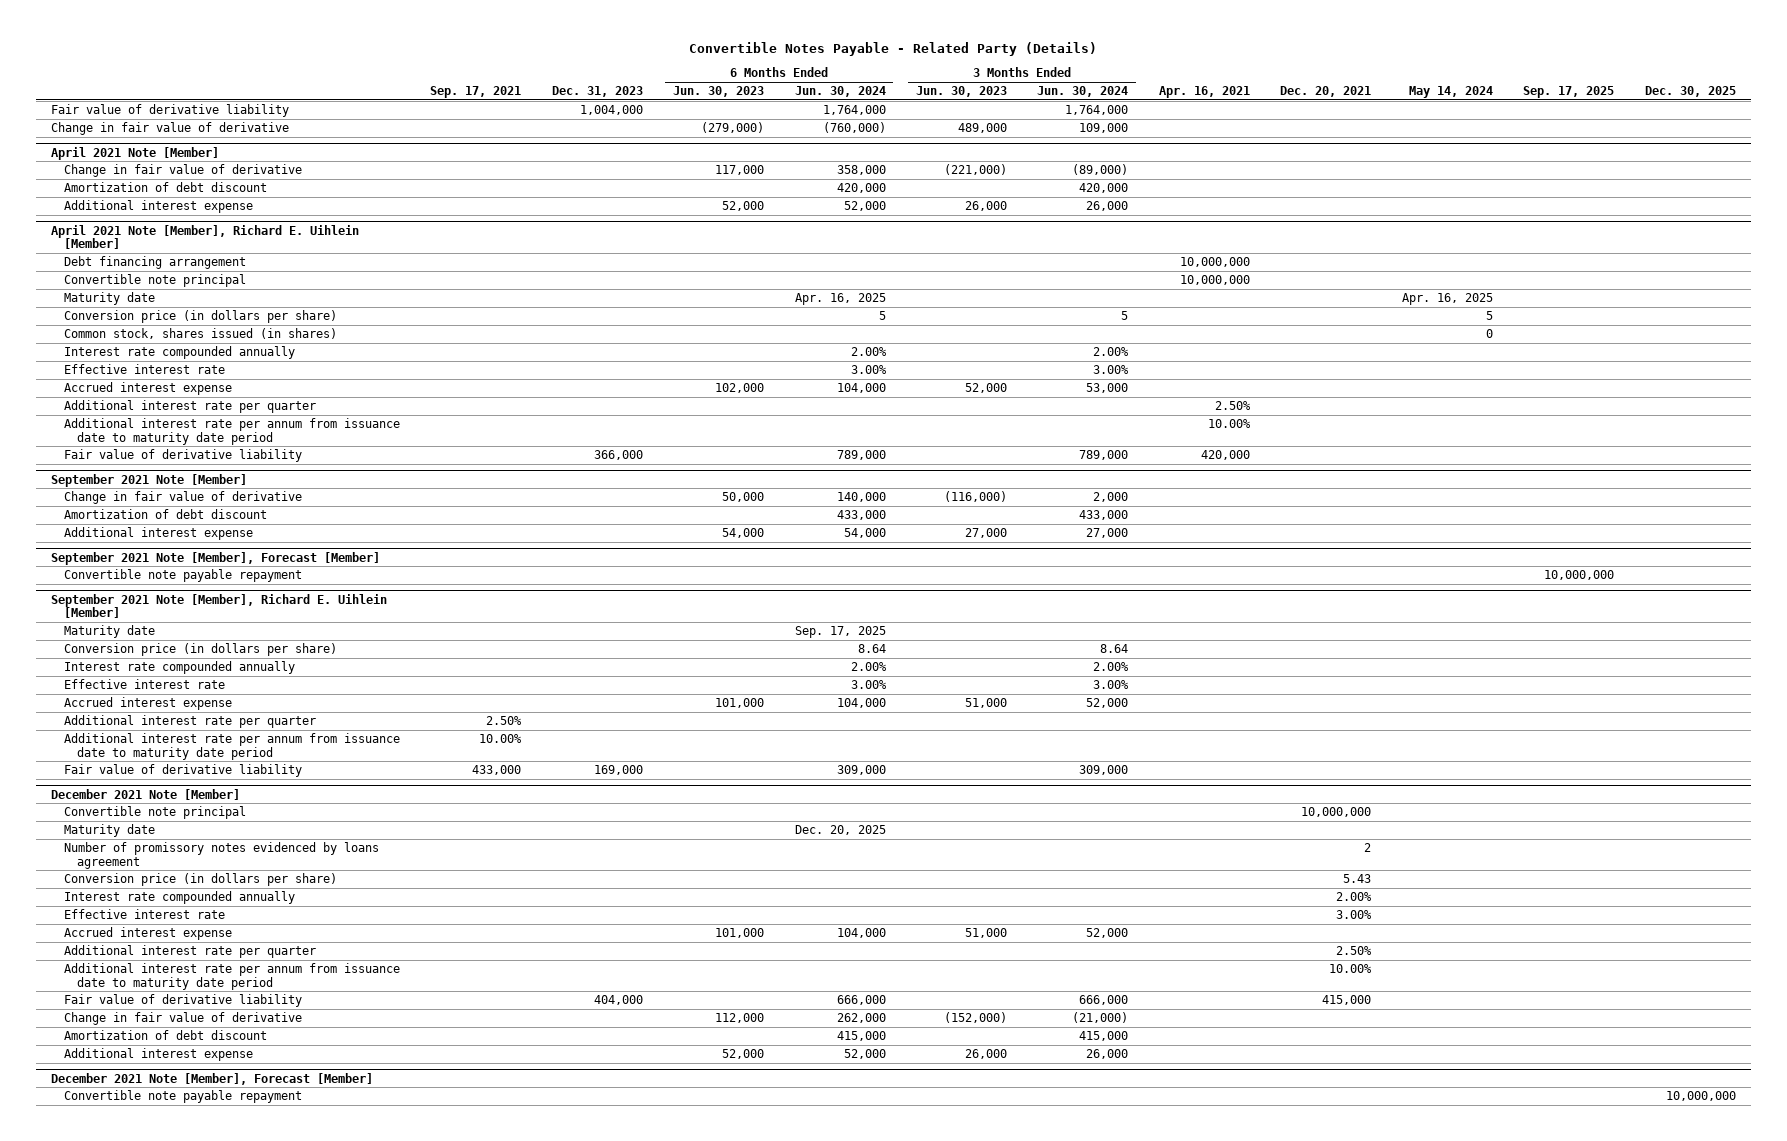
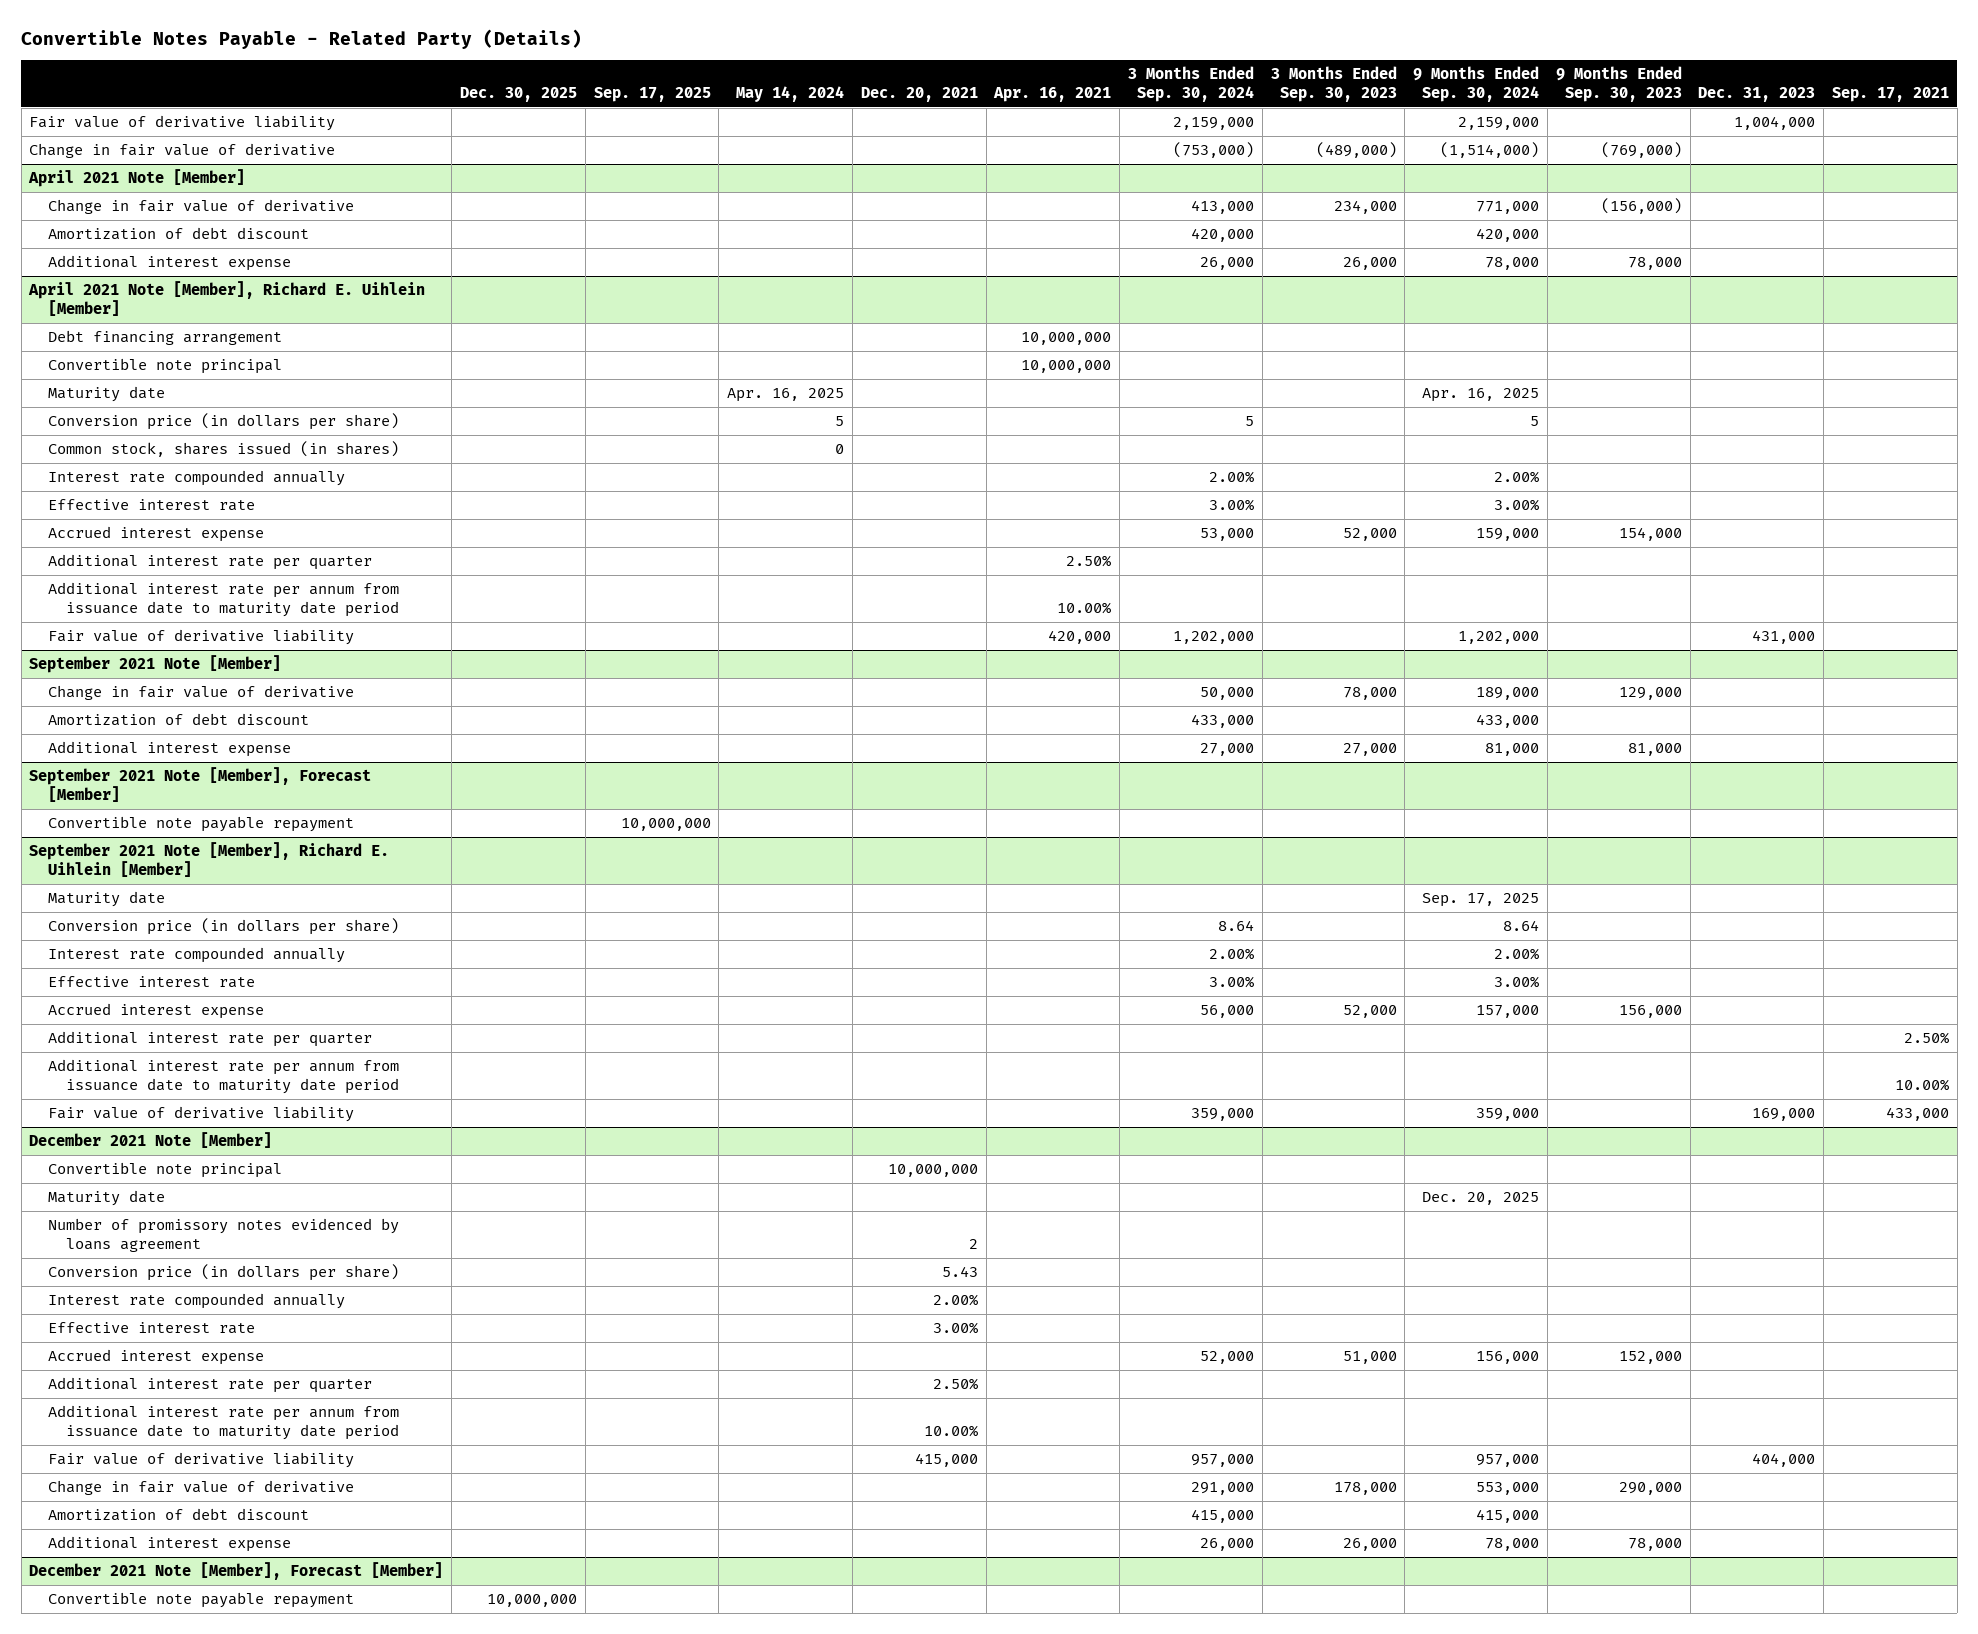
- | Sep. 17, 2021 | Dec. 31, 2023 | 6 Months Ended Jun. 30, 2023 | 6 Months Ended Jun. 30, 2024 | 3 Months Ended Jun. 30, 2023 | 3 Months Ended Jun. 30, 2024 | Apr. 16, 2021 | Dec. 20, 2021 | May 14, 2024 | Sep. 17, 2025 | Dec. 30, 2025
+ | Dec. 30, 2025 | Sep. 17, 2025 | May 14, 2024 | Dec. 20, 2021 | Apr. 16, 2021 | 3 Months Ended Sep. 30, 2024 | 3 Months Ended Sep. 30, 2023 | 9 Months Ended Sep. 30, 2024 | 9 Months Ended Sep. 30, 2023 | Dec. 31, 2023 | Sep. 17, 2021
@ April 2021 Note [Member], Richard E. Uihlein [Member]
- Fair value of derivative liability | | 366,000 | | 789,000 | | 789,000 | 420,000 | | | |
+ Fair value of derivative liability | | | | | 420,000 | 1,202,000 | | 1,202,000 | | 431,000 |

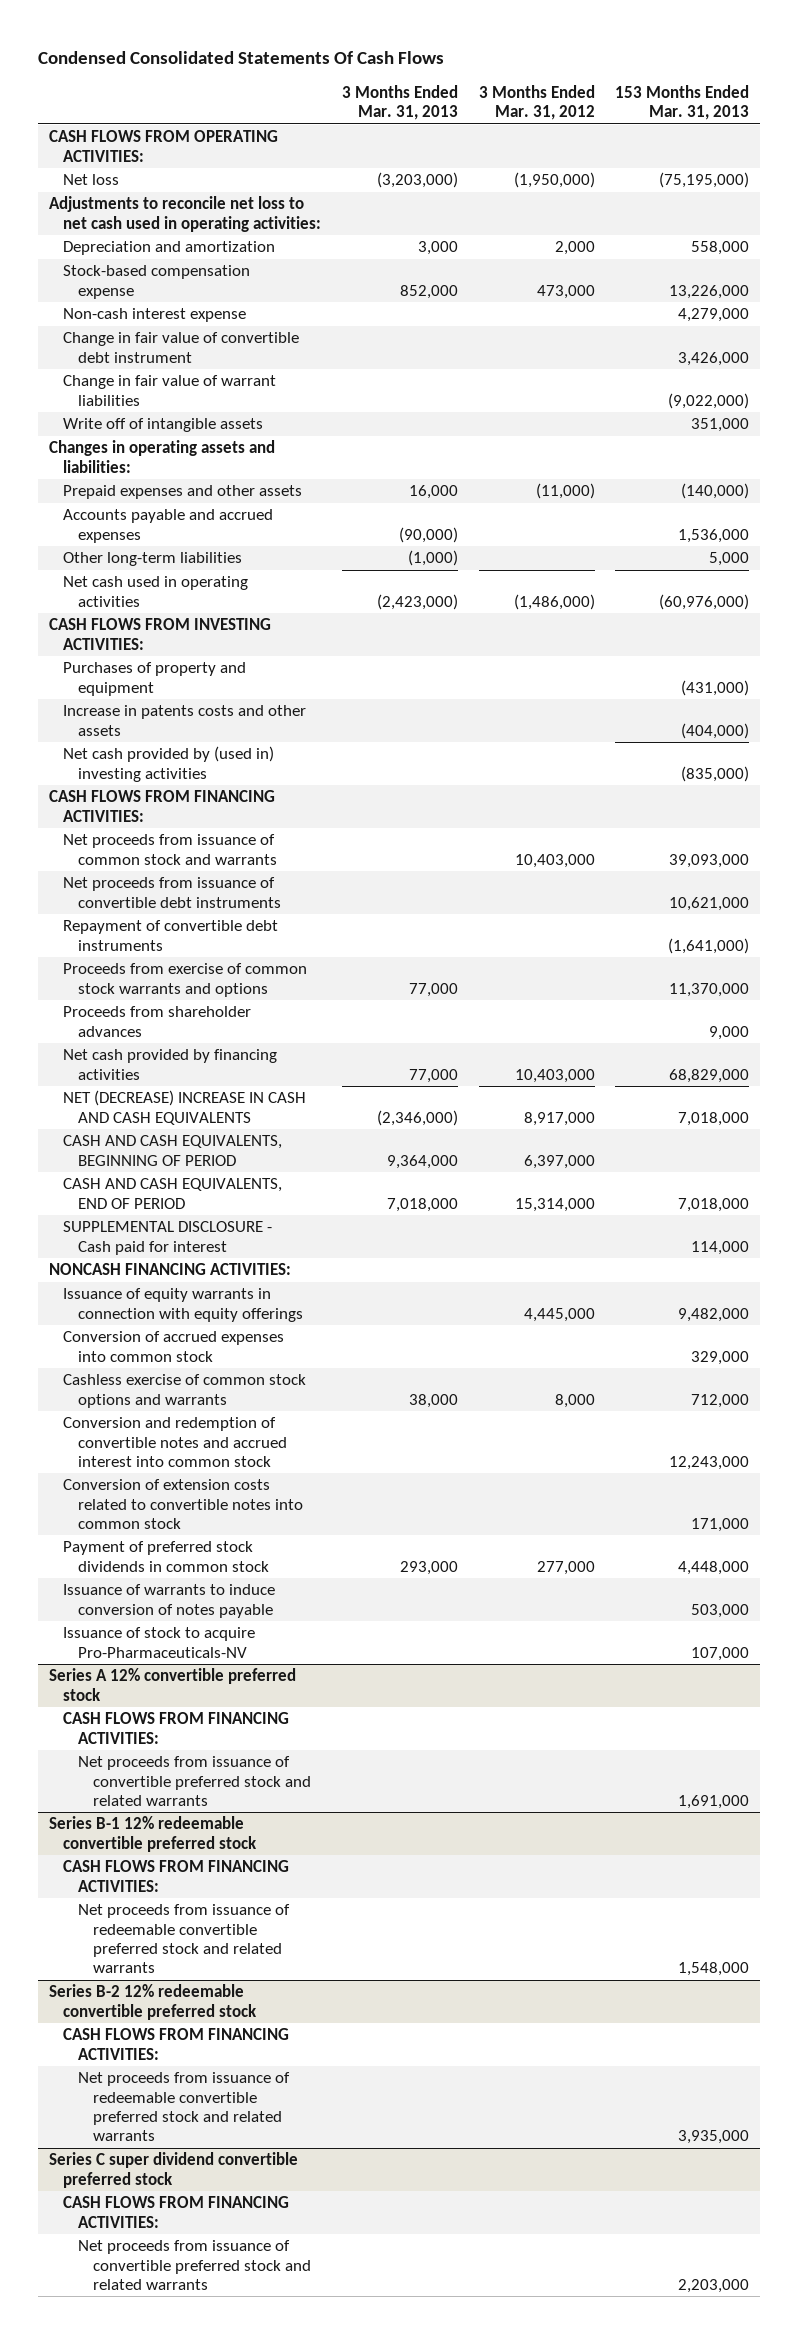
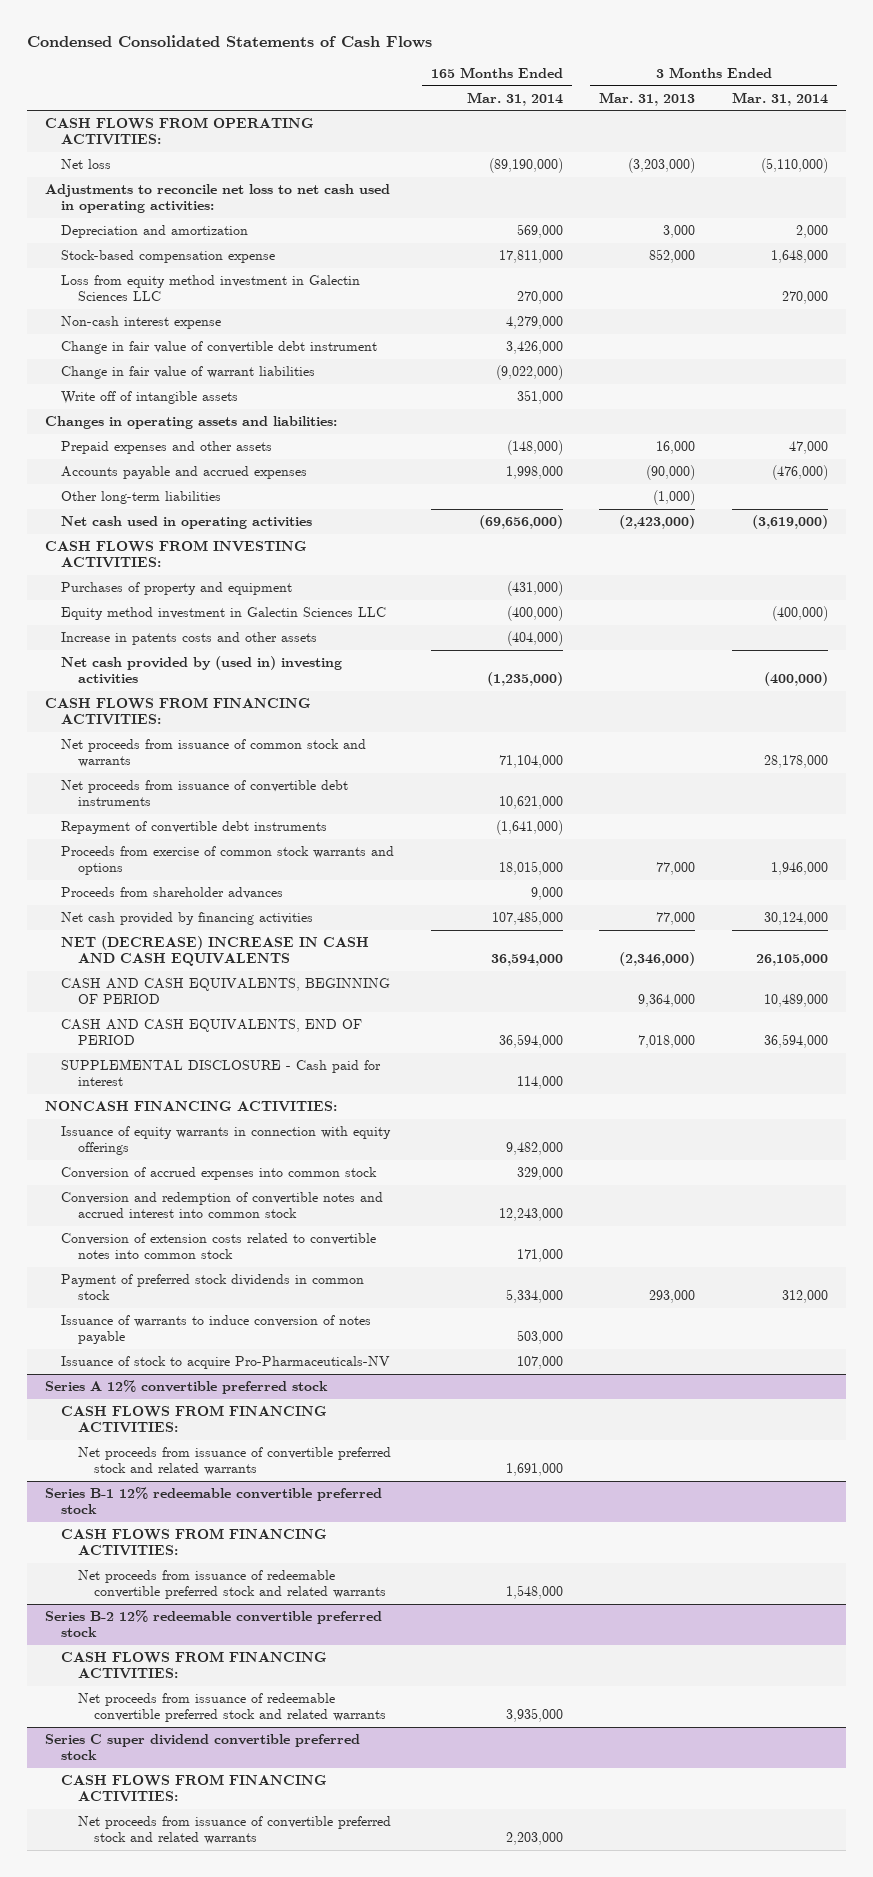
- Condensed Consolidated Statements Of Cash Flows
+ Condensed Consolidated Statements of Cash Flows
- | 3 Months Ended Mar. 31, 2013 | 3 Months Ended Mar. 31, 2012 | 153 Months Ended Mar. 31, 2013
+ | 165 Months Ended Mar. 31, 2014 | 3 Months Ended Mar. 31, 2013 | 3 Months Ended Mar. 31, 2014
+ Loss from equity method investment in Galectin Sciences LLC | 270,000 | | 270,000
+ Equity method investment in Galectin Sciences LLC | (400,000) | | (400,000)
- Cashless exercise of common stock options and warrants | 38,000 | 8,000 | 712,000

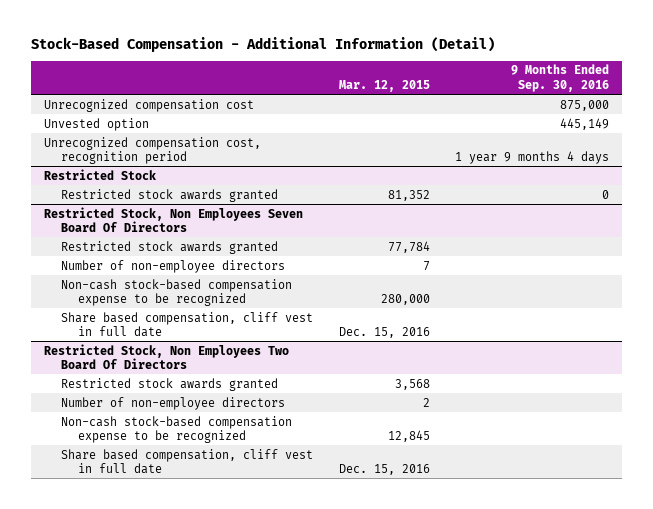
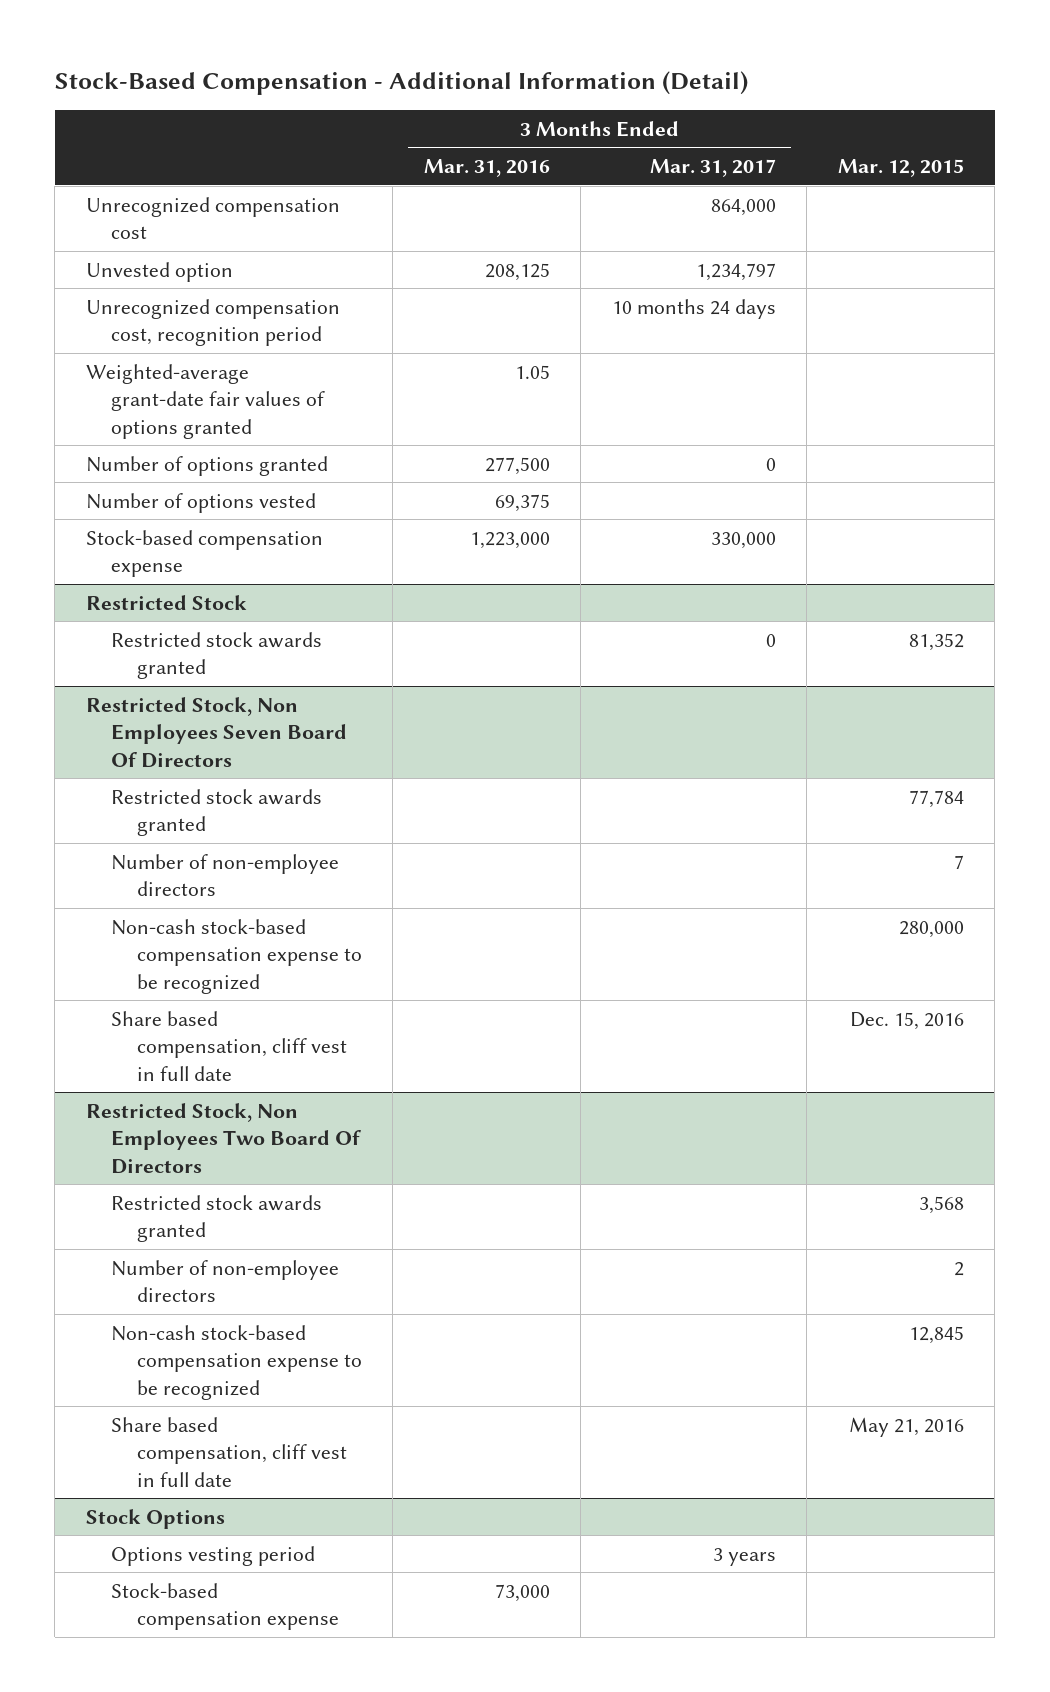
- | Mar. 12, 2015 | 9 Months Ended Sep. 30, 2016
+ | 3 Months Ended Mar. 31, 2016 | 3 Months Ended Mar. 31, 2017 | Mar. 12, 2015
+ Weighted-average grant-date fair values of options granted | 1.05 | |
+ Number of options granted | 277,500 | 0 |
+ Number of options vested | 69,375 | |
+ Stock-based compensation expense | 1,223,000 | 330,000 |
@ Restricted Stock, Non Employees Two Board Of Directors
- Share based compensation, cliff vest in full date | Dec. 15, 2016 |
+ Share based compensation, cliff vest in full date | | | May 21, 2016
+ Stock Options
+ Options vesting period | | 3 years |
+ Stock-based compensation expense | 73,000 | |

